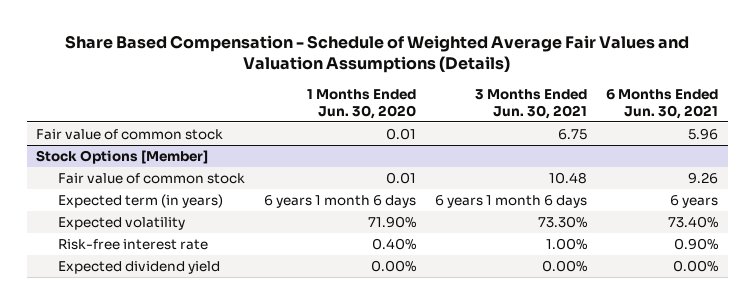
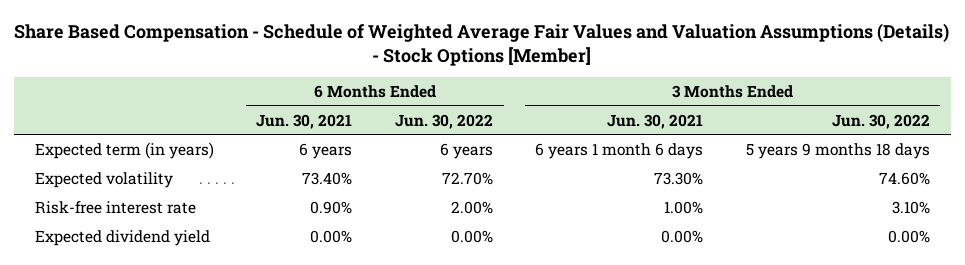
- Share Based Compensation - Schedule of Weighted Average Fair Values and Valuation Assumptions (Details)
+ Share Based Compensation - Schedule of Weighted Average Fair Values and Valuation Assumptions (Details) - Stock Options [Member]
- | 1 Months Ended Jun. 30, 2020 | 3 Months Ended Jun. 30, 2021 | 6 Months Ended Jun. 30, 2021
+ | 6 Months Ended Jun. 30, 2021 | 6 Months Ended Jun. 30, 2022 | 3 Months Ended Jun. 30, 2021 | 3 Months Ended Jun. 30, 2022
- Fair value of common stock | 0.01 | 6.75 | 5.96
- Stock Options [Member]
- Fair value of common stock | 0.01 | 10.48 | 9.26

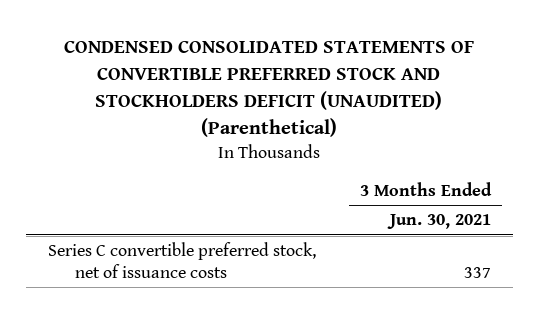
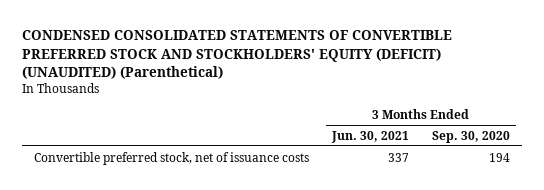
- CONDENSED CONSOLIDATED STATEMENTS OF CONVERTIBLE PREFERRED STOCK AND STOCKHOLDERS DEFICIT (UNAUDITED) (Parenthetical)
+ CONDENSED CONSOLIDATED STATEMENTS OF CONVERTIBLE PREFERRED STOCK AND STOCKHOLDERS' EQUITY (DEFICIT) (UNAUDITED) (Parenthetical)
- | 3 Months Ended Jun. 30, 2021
+ | 3 Months Ended Jun. 30, 2021 | 3 Months Ended Sep. 30, 2020
- Series C convertible preferred stock, net of issuance costs | 337
+ Convertible preferred stock, net of issuance costs | 337 | 194

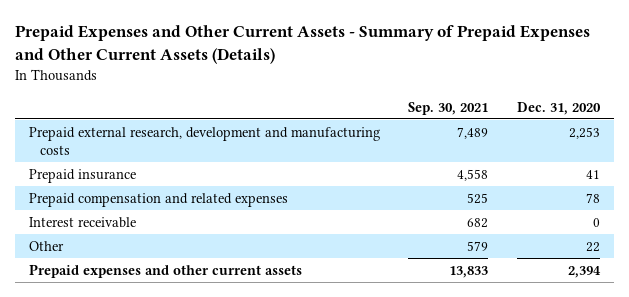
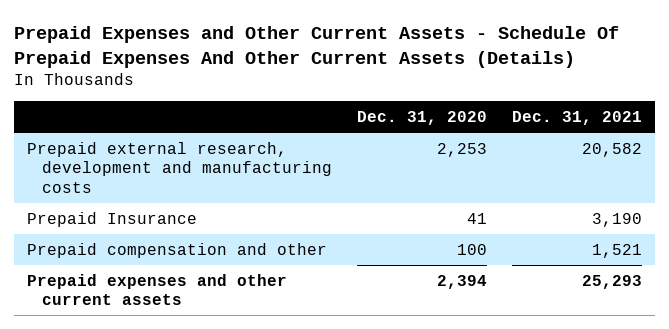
- Prepaid Expenses and Other Current Assets - Summary of Prepaid Expenses and Other Current Assets (Details)
+ Prepaid Expenses and Other Current Assets - Schedule Of Prepaid Expenses And Other Current Assets (Details)
- | Sep. 30, 2021 | Dec. 31, 2020
+ | Dec. 31, 2020 | Dec. 31, 2021
- Prepaid insurance | 4,558 | 41
- Prepaid compensation and related expenses | 525 | 78
- Interest receivable | 682 | 0
- Other | 579 | 22
+ Prepaid Insurance | 41 | 3,190
+ Prepaid compensation and other | 100 | 1,521

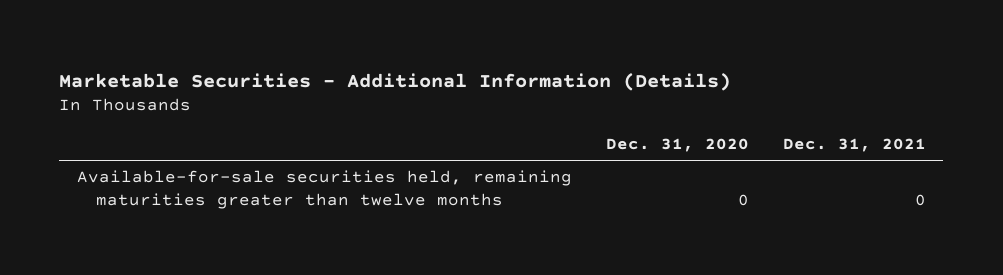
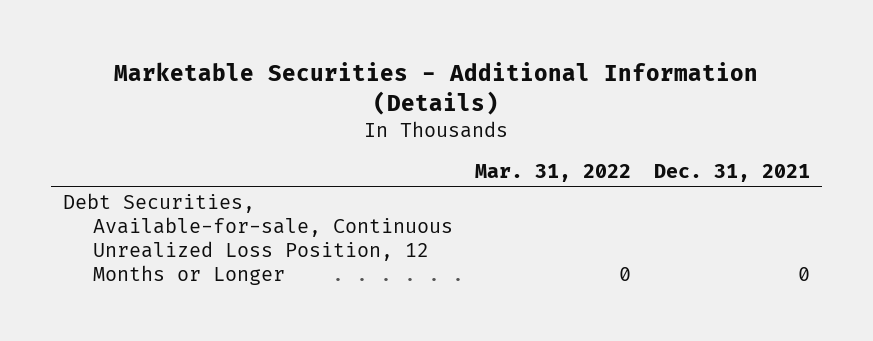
- | Dec. 31, 2020 | Dec. 31, 2021
+ | Mar. 31, 2022 | Dec. 31, 2021
- Available-for-sale securities held, remaining maturities greater than twelve months | 0 | 0
+ Debt Securities, Available-for-sale, Continuous Unrealized Loss Position, 12 Months or Longer | 0 | 0

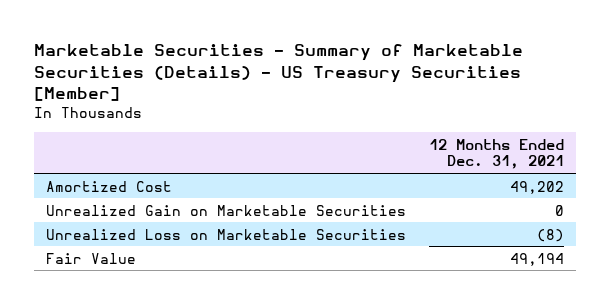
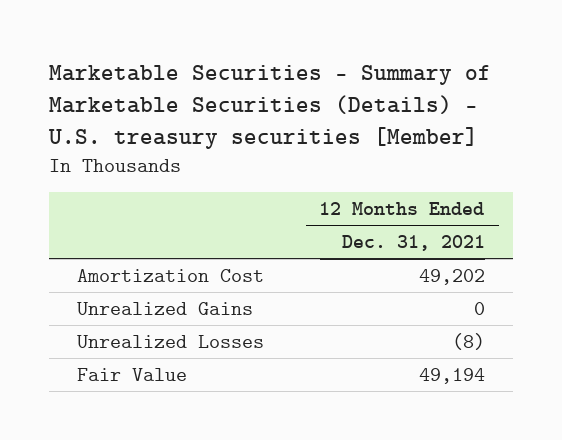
- Marketable Securities - Summary of Marketable Securities (Details) - US Treasury Securities [Member]
+ Marketable Securities - Summary of Marketable Securities (Details) - U.S. treasury securities [Member]
- Amortized Cost | 49,202
- Unrealized Gain on Marketable Securities | 0
- Unrealized Loss on Marketable Securities | (8)
+ Amortization Cost | 49,202
+ Unrealized Gains | 0
+ Unrealized Losses | (8)

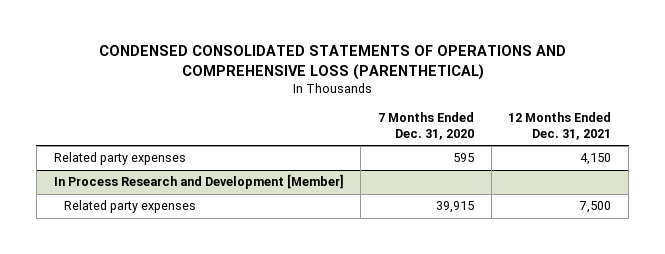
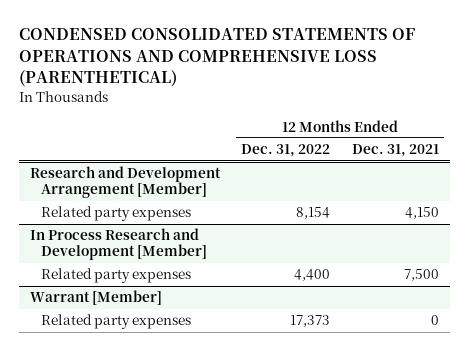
- | 7 Months Ended Dec. 31, 2020 | 12 Months Ended Dec. 31, 2021
+ | 12 Months Ended Dec. 31, 2022 | 12 Months Ended Dec. 31, 2021
+ Research and Development Arrangement [Member]
+ Warrant [Member]
+ Related party expenses | 17,373 | 0

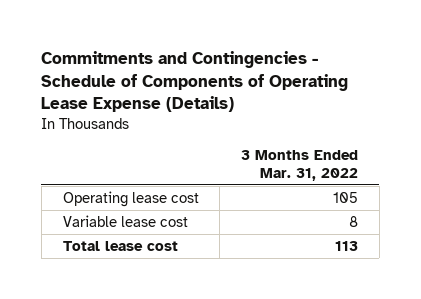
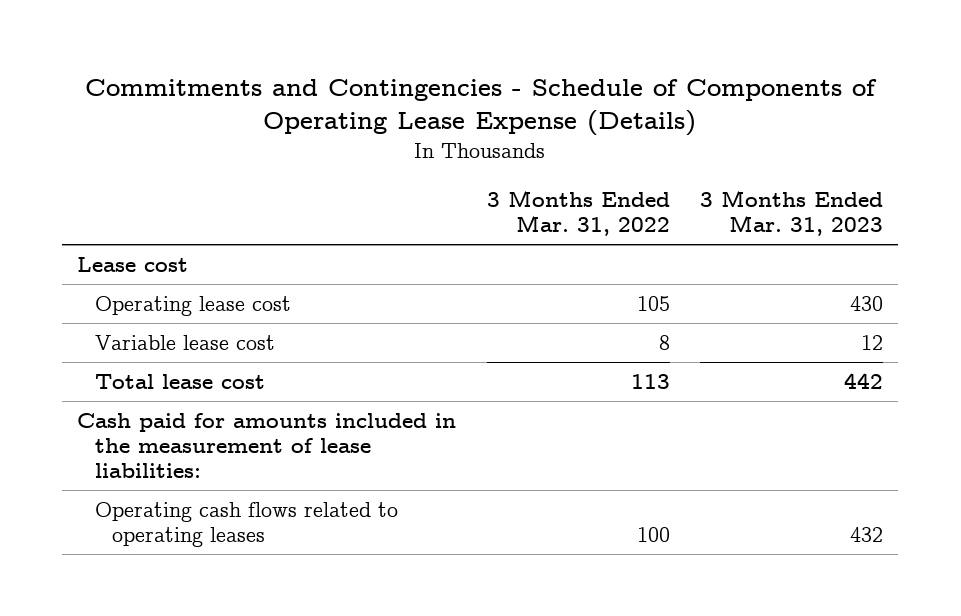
- | 3 Months Ended Mar. 31, 2022
+ | 3 Months Ended Mar. 31, 2022 | 3 Months Ended Mar. 31, 2023
+ Lease cost
+ Cash paid for amounts included in the measurement of lease liabilities:
+ Operating cash flows related to operating leases | 100 | 432

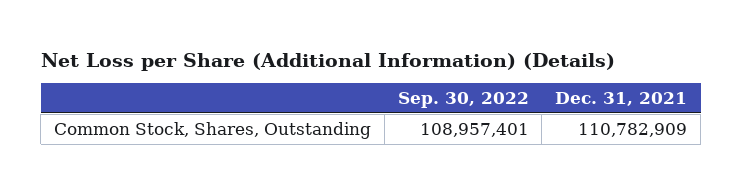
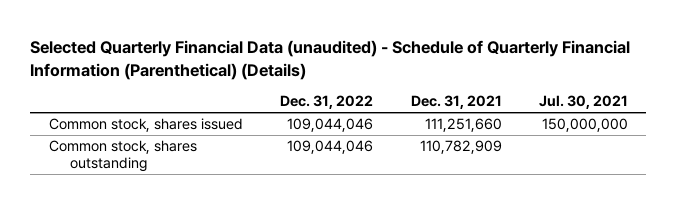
- Net Loss per Share (Additional Information) (Details)
+ Selected Quarterly Financial Data (unaudited) - Schedule of Quarterly Financial Information (Parenthetical) (Details)
- | Sep. 30, 2022 | Dec. 31, 2021
+ | Dec. 31, 2022 | Dec. 31, 2021 | Jul. 30, 2021
- Common Stock, Shares, Outstanding | 108,957,401 | 110,782,909
+ Common stock, shares issued | 109,044,046 | 111,251,660 | 150,000,000
+ Common stock, shares outstanding | 109,044,046 | 110,782,909 |

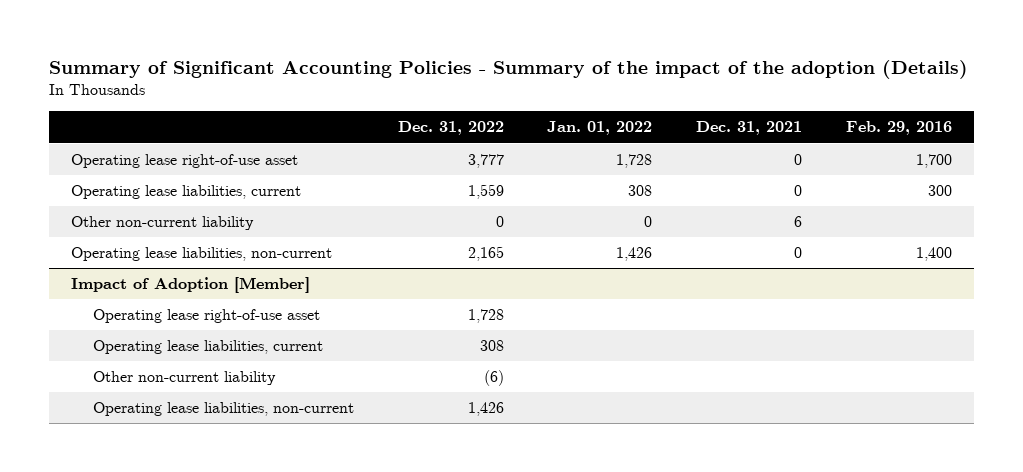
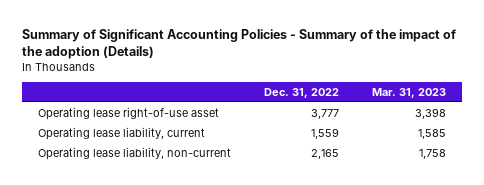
- | Dec. 31, 2022 | Jan. 01, 2022 | Dec. 31, 2021 | Feb. 29, 2016
+ | Dec. 31, 2022 | Mar. 31, 2023
- Operating lease liabilities, current | 1,559 | 308 | 0 | 300
- Other non-current liability | 0 | 0 | 6 |
- Operating lease liabilities, non-current | 2,165 | 1,426 | 0 | 1,400
- Impact of Adoption [Member]
- Operating lease right-of-use asset | 1,728 | | |
- Operating lease liabilities, current | 308 | | |
- Other non-current liability | (6) | | |
- Operating lease liabilities, non-current | 1,426 | | |
+ Operating lease liability, current | 1,559 | 1,585
+ Operating lease liability, non-current | 2,165 | 1,758

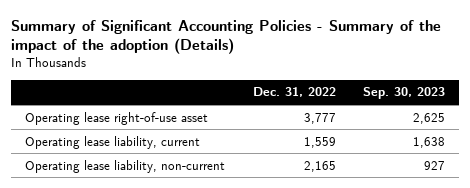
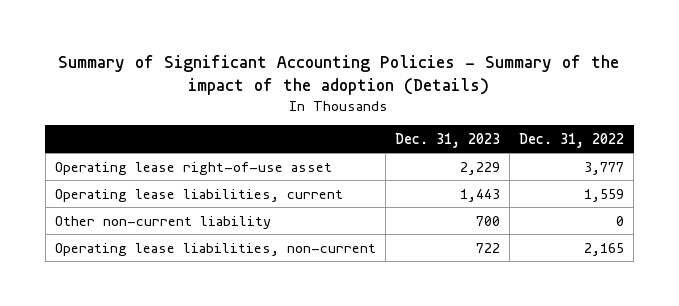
- | Dec. 31, 2022 | Sep. 30, 2023
+ | Dec. 31, 2023 | Dec. 31, 2022
- Operating lease liability, current | 1,559 | 1,638
- Operating lease liability, non-current | 2,165 | 927
+ Operating lease liabilities, current | 1,443 | 1,559
+ Other non-current liability | 700 | 0
+ Operating lease liabilities, non-current | 722 | 2,165

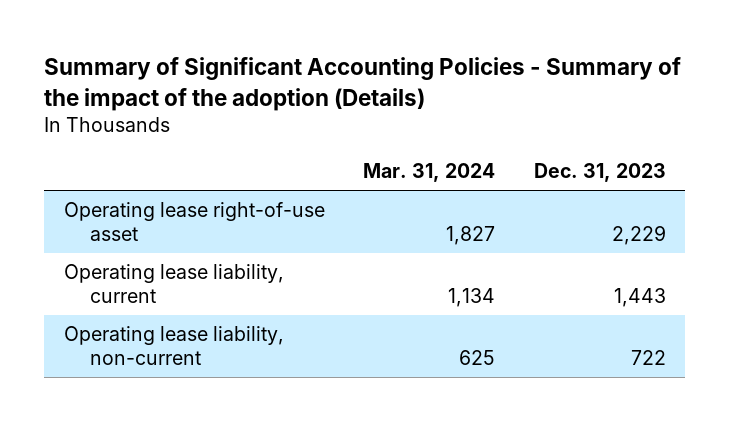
- | Dec. 31, 2023 | Dec. 31, 2022
+ | Mar. 31, 2024 | Dec. 31, 2023
- Operating lease liabilities, current | 1,443 | 1,559
- Other non-current liability | 700 | 0
- Operating lease liabilities, non-current | 722 | 2,165
+ Operating lease liability, current | 1,134 | 1,443
+ Operating lease liability, non-current | 625 | 722

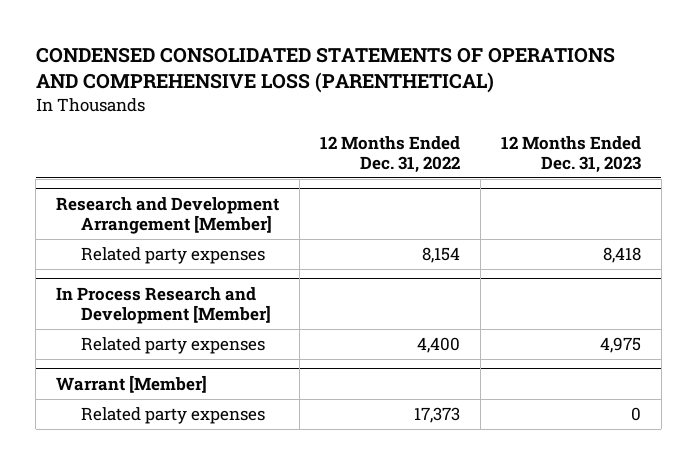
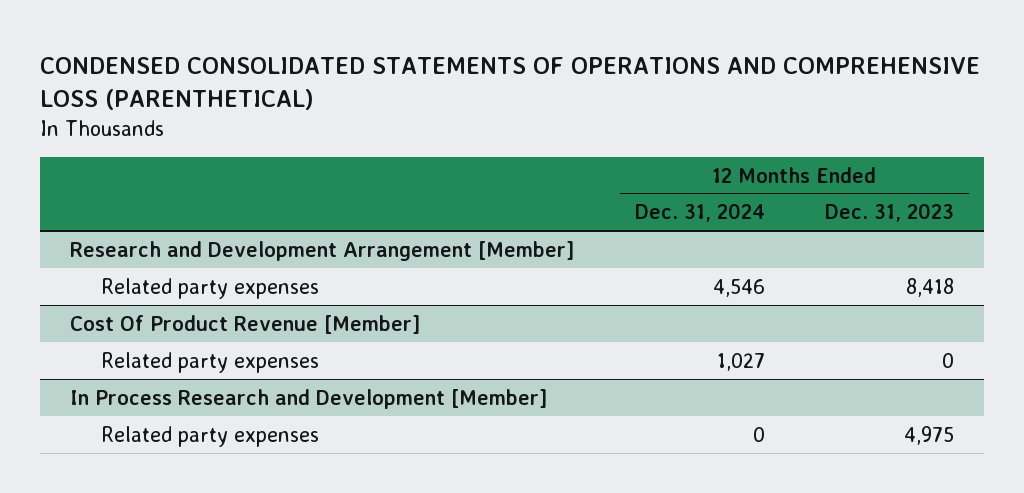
- | 12 Months Ended Dec. 31, 2022 | 12 Months Ended Dec. 31, 2023
+ | 12 Months Ended Dec. 31, 2024 | 12 Months Ended Dec. 31, 2023
+ Cost Of Product Revenue [Member]
+ Related party expenses | 1,027 | 0
- Warrant [Member]
- Related party expenses | 17,373 | 0

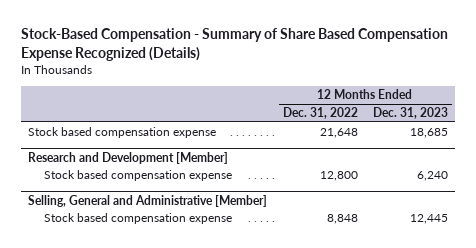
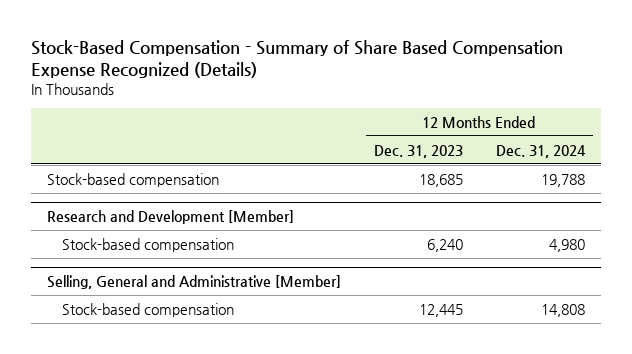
- | 12 Months Ended Dec. 31, 2022 | 12 Months Ended Dec. 31, 2023
+ | 12 Months Ended Dec. 31, 2023 | 12 Months Ended Dec. 31, 2024
- Stock based compensation expense | 21,648 | 18,685
+ Stock-based compensation | 18,685 | 19,788
@ Research and Development [Member]
- Stock based compensation expense | 12,800 | 6,240
+ Stock-based compensation | 6,240 | 4,980
@ Selling, General and Administrative [Member]
- Stock based compensation expense | 8,848 | 12,445
+ Stock-based compensation | 12,445 | 14,808

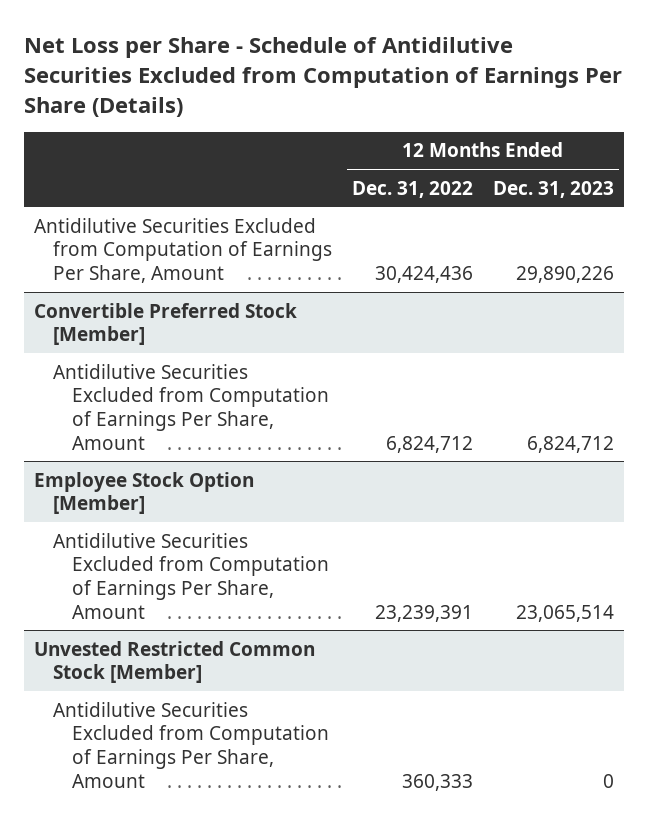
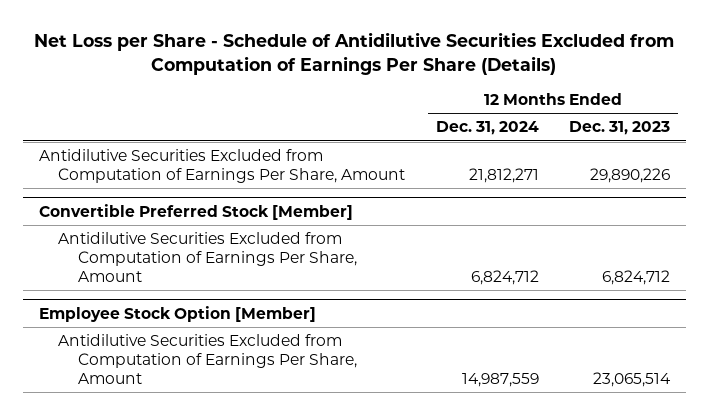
- | 12 Months Ended Dec. 31, 2022 | 12 Months Ended Dec. 31, 2023
+ | 12 Months Ended Dec. 31, 2024 | 12 Months Ended Dec. 31, 2023
- Unvested Restricted Common Stock [Member]
- Antidilutive Securities Excluded from Computation of Earnings Per Share, Amount | 360,333 | 0

